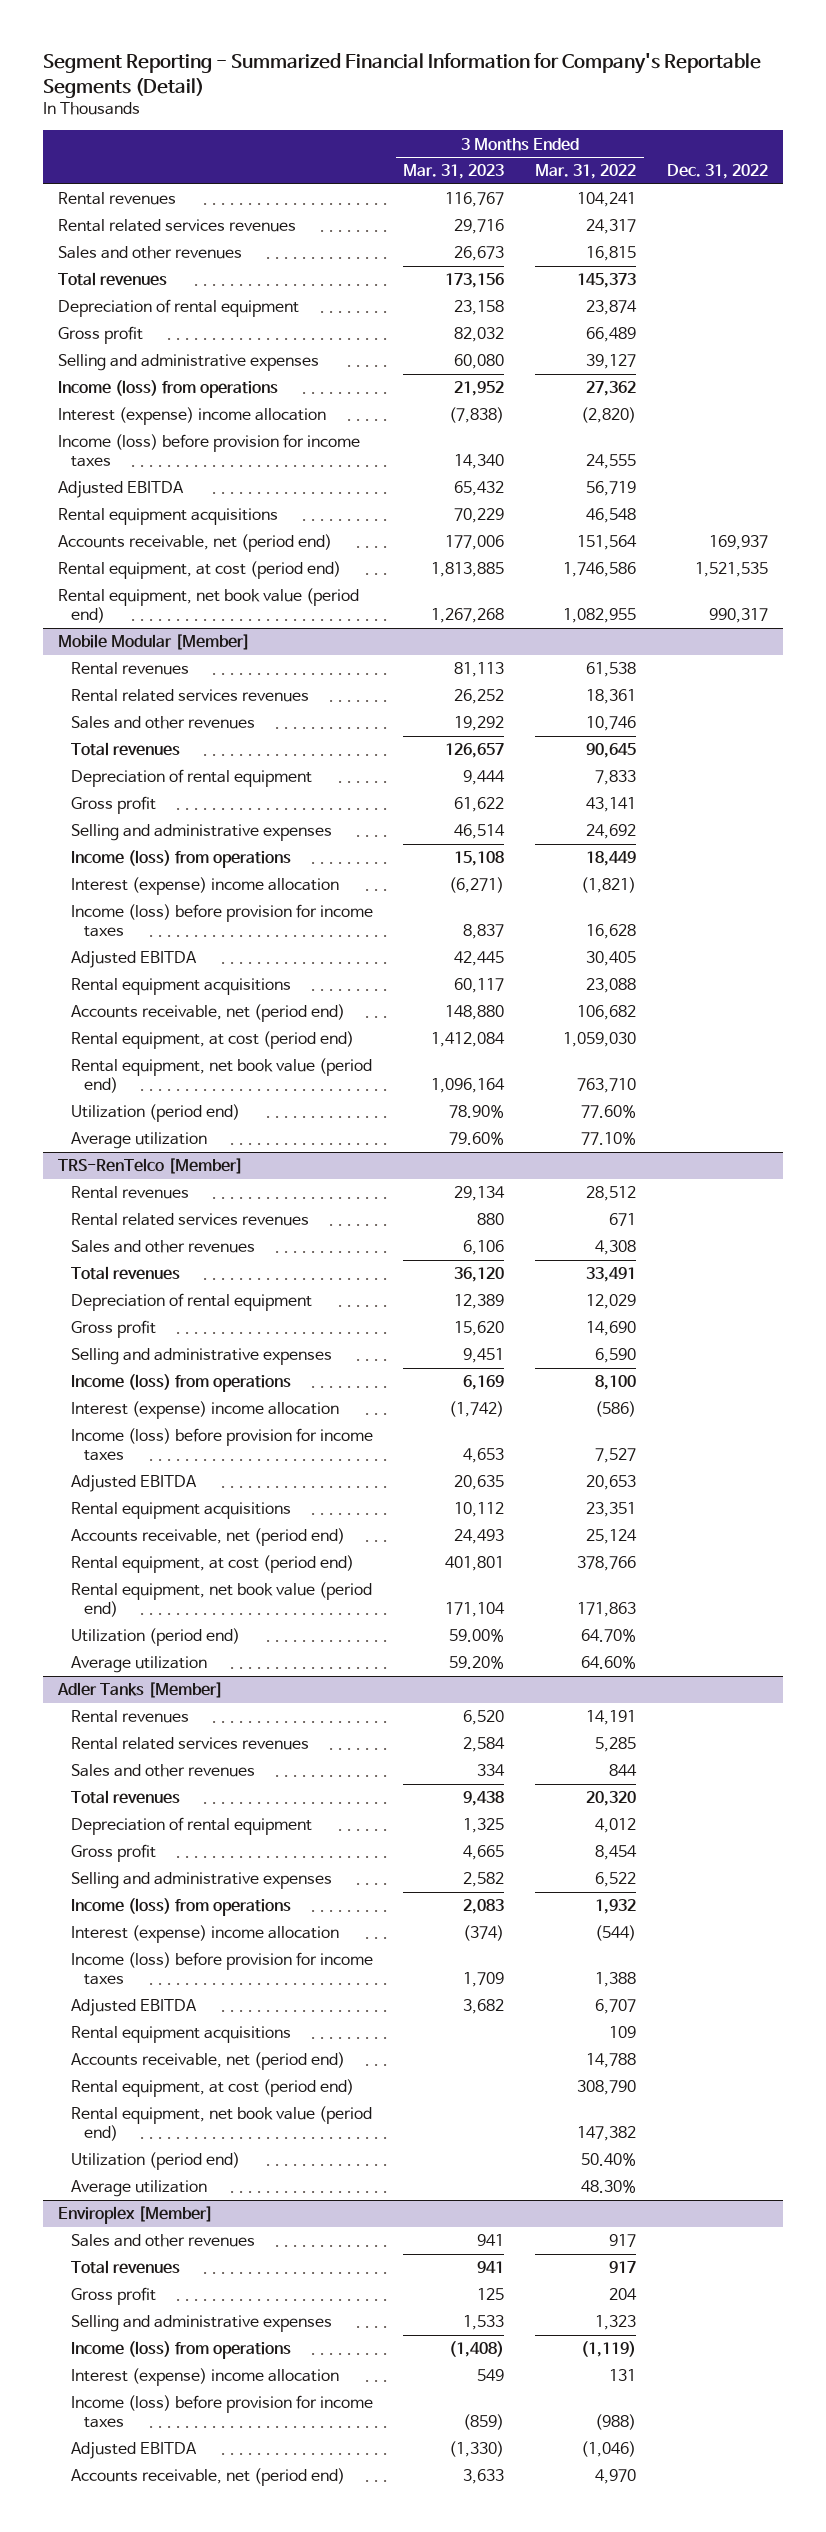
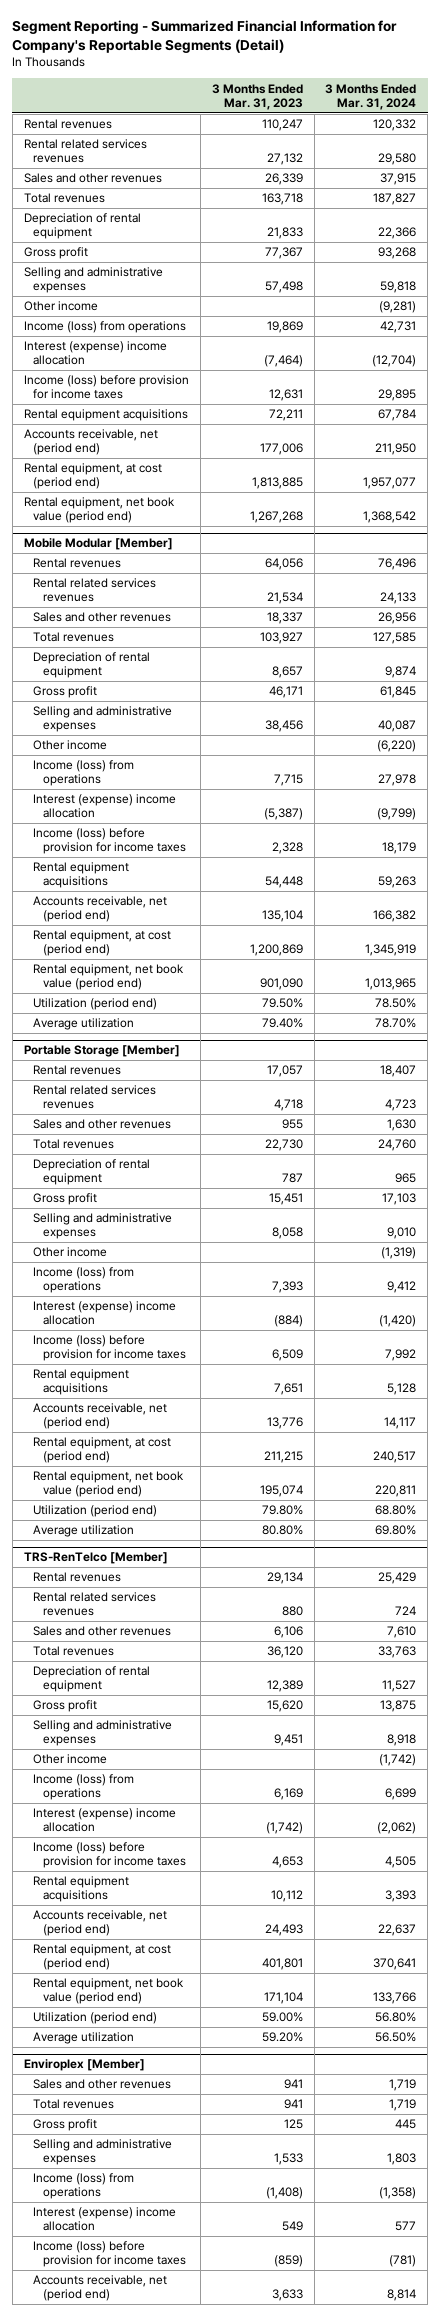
- | 3 Months Ended Mar. 31, 2023 | 3 Months Ended Mar. 31, 2022 | Dec. 31, 2022
+ | 3 Months Ended Mar. 31, 2023 | 3 Months Ended Mar. 31, 2024
- Rental revenues | 116,767 | 104,241 |
- Rental related services revenues | 29,716 | 24,317 |
- Sales and other revenues | 26,673 | 16,815 |
- Total revenues | 173,156 | 145,373 |
- Depreciation of rental equipment | 23,158 | 23,874 |
- Gross profit | 82,032 | 66,489 |
- Selling and administrative expenses | 60,080 | 39,127 |
- Income (loss) from operations | 21,952 | 27,362 |
- Interest (expense) income allocation | (7,838) | (2,820) |
- Income (loss) before provision for income taxes | 14,340 | 24,555 |
- Adjusted EBITDA | 65,432 | 56,719 |
- Rental equipment acquisitions | 70,229 | 46,548 |
+ Rental revenues | 110,247 | 120,332
+ Rental related services revenues | 27,132 | 29,580
+ Sales and other revenues | 26,339 | 37,915
+ Total revenues | 163,718 | 187,827
+ Depreciation of rental equipment | 21,833 | 22,366
+ Gross profit | 77,367 | 93,268
+ Selling and administrative expenses | 57,498 | 59,818
+ Other income | | (9,281)
+ Income (loss) from operations | 19,869 | 42,731
+ Interest (expense) income allocation | (7,464) | (12,704)
+ Income (loss) before provision for income taxes | 12,631 | 29,895
+ Rental equipment acquisitions | 72,211 | 67,784
@ Mobile Modular [Member]
- Rental revenues | 81,113 | 61,538 |
- Rental related services revenues | 26,252 | 18,361 |
- Sales and other revenues | 19,292 | 10,746 |
- Total revenues | 126,657 | 90,645 |
- Depreciation of rental equipment | 9,444 | 7,833 |
- Gross profit | 61,622 | 43,141 |
- Selling and administrative expenses | 46,514 | 24,692 |
- Income (loss) from operations | 15,108 | 18,449 |
- Interest (expense) income allocation | (6,271) | (1,821) |
- Income (loss) before provision for income taxes | 8,837 | 16,628 |
- Adjusted EBITDA | 42,445 | 30,405 |
- Rental equipment acquisitions | 60,117 | 23,088 |
- Accounts receivable, net (period end) | 148,880 | 106,682 |
- Rental equipment, at cost (period end) | 1,412,084 | 1,059,030 |
- Rental equipment, net book value (period end) | 1,096,164 | 763,710 |
- Utilization (period end) | 78.90% | 77.60% |
- Average utilization | 79.60% | 77.10% |
+ Rental revenues | 64,056 | 76,496
+ Rental related services revenues | 21,534 | 24,133
+ Sales and other revenues | 18,337 | 26,956
+ Total revenues | 103,927 | 127,585
+ Depreciation of rental equipment | 8,657 | 9,874
+ Gross profit | 46,171 | 61,845
+ Selling and administrative expenses | 38,456 | 40,087
+ Other income | | (6,220)
+ Income (loss) from operations | 7,715 | 27,978
+ Interest (expense) income allocation | (5,387) | (9,799)
+ Income (loss) before provision for income taxes | 2,328 | 18,179
+ Rental equipment acquisitions | 54,448 | 59,263
+ Accounts receivable, net (period end) | 135,104 | 166,382
+ Rental equipment, at cost (period end) | 1,200,869 | 1,345,919
+ Rental equipment, net book value (period end) | 901,090 | 1,013,965
+ Utilization (period end) | 79.50% | 78.50%
+ Average utilization | 79.40% | 78.70%
+ Portable Storage [Member]
+ Rental revenues | 17,057 | 18,407
+ Rental related services revenues | 4,718 | 4,723
+ Sales and other revenues | 955 | 1,630
+ Total revenues | 22,730 | 24,760
+ Depreciation of rental equipment | 787 | 965
+ Gross profit | 15,451 | 17,103
+ Selling and administrative expenses | 8,058 | 9,010
+ Other income | | (1,319)
+ Income (loss) from operations | 7,393 | 9,412
+ Interest (expense) income allocation | (884) | (1,420)
+ Income (loss) before provision for income taxes | 6,509 | 7,992
+ Rental equipment acquisitions | 7,651 | 5,128
+ Accounts receivable, net (period end) | 13,776 | 14,117
+ Rental equipment, at cost (period end) | 211,215 | 240,517
+ Rental equipment, net book value (period end) | 195,074 | 220,811
+ Utilization (period end) | 79.80% | 68.80%
+ Average utilization | 80.80% | 69.80%
@ TRS-RenTelco [Member]
+ Other income | | (1,742)
- Adjusted EBITDA | 20,635 | 20,653 |
- Adler Tanks [Member]
- Rental revenues | 6,520 | 14,191 |
- Rental related services revenues | 2,584 | 5,285 |
- Sales and other revenues | 334 | 844 |
- Total revenues | 9,438 | 20,320 |
- Depreciation of rental equipment | 1,325 | 4,012 |
- Gross profit | 4,665 | 8,454 |
- Selling and administrative expenses | 2,582 | 6,522 |
- Income (loss) from operations | 2,083 | 1,932 |
- Interest (expense) income allocation | (374) | (544) |
- Income (loss) before provision for income taxes | 1,709 | 1,388 |
- Adjusted EBITDA | 3,682 | 6,707 |
- Rental equipment acquisitions | | 109 |
- Accounts receivable, net (period end) | | 14,788 |
- Rental equipment, at cost (period end) | | 308,790 |
- Rental equipment, net book value (period end) | | 147,382 |
- Utilization (period end) | | 50.40% |
- Average utilization | | 48.30% |
@ Enviroplex [Member]
- Adjusted EBITDA | (1,330) | (1,046) |

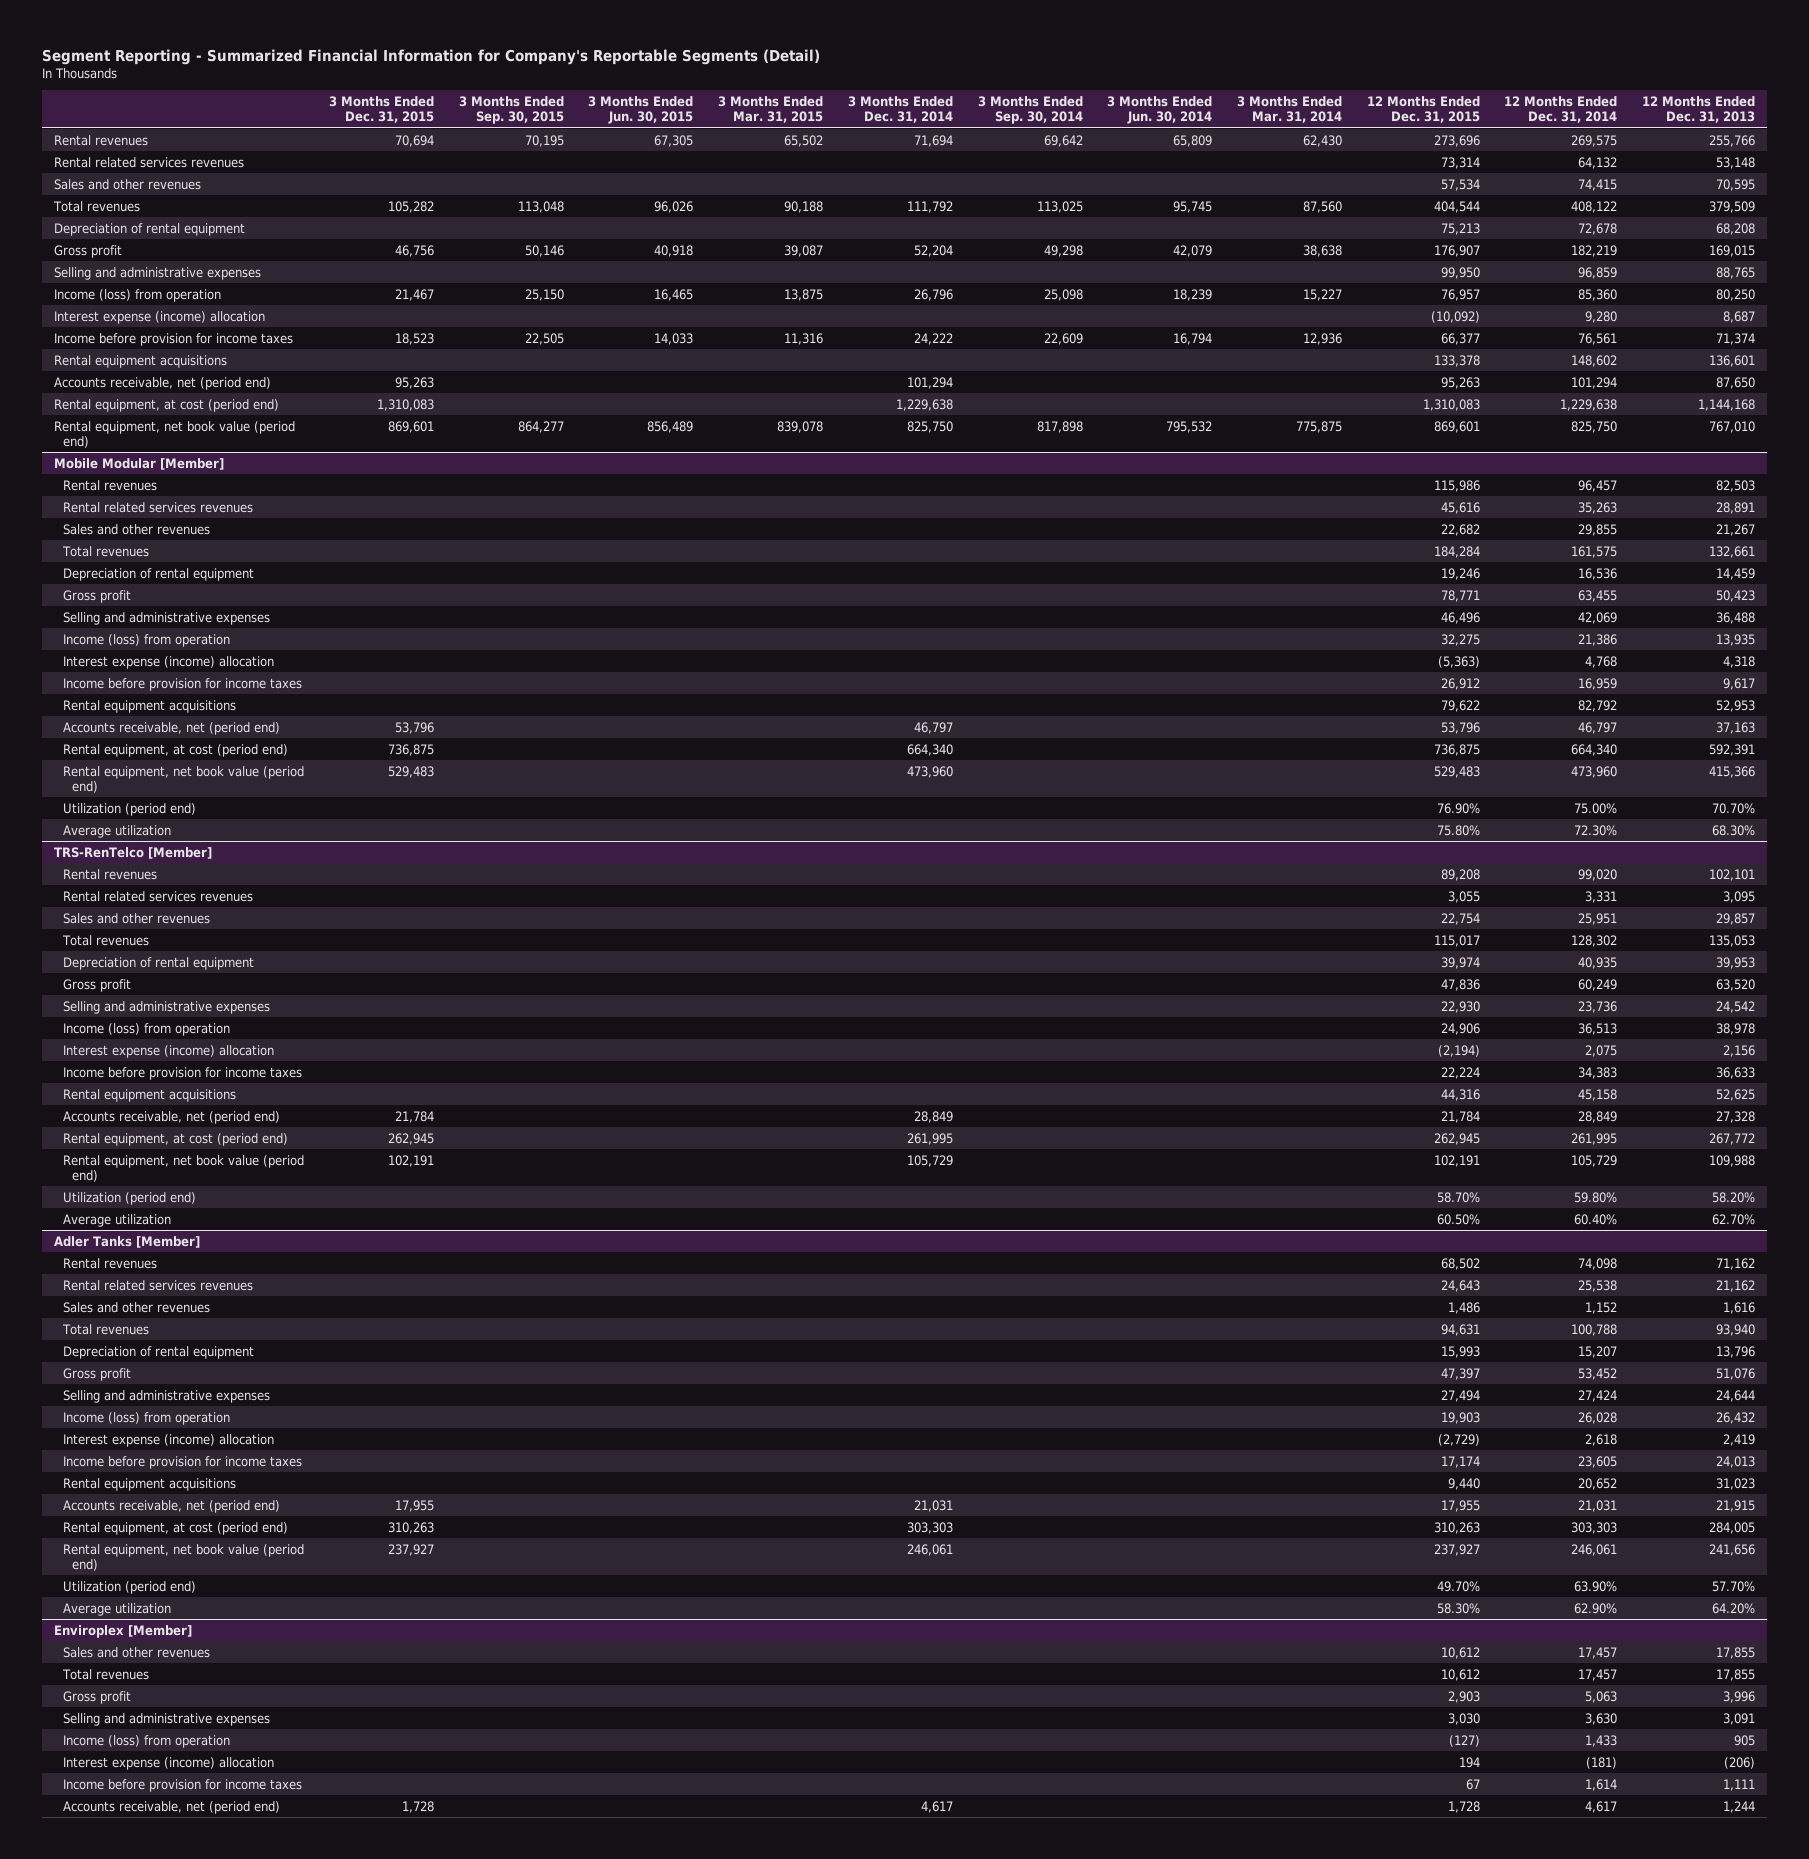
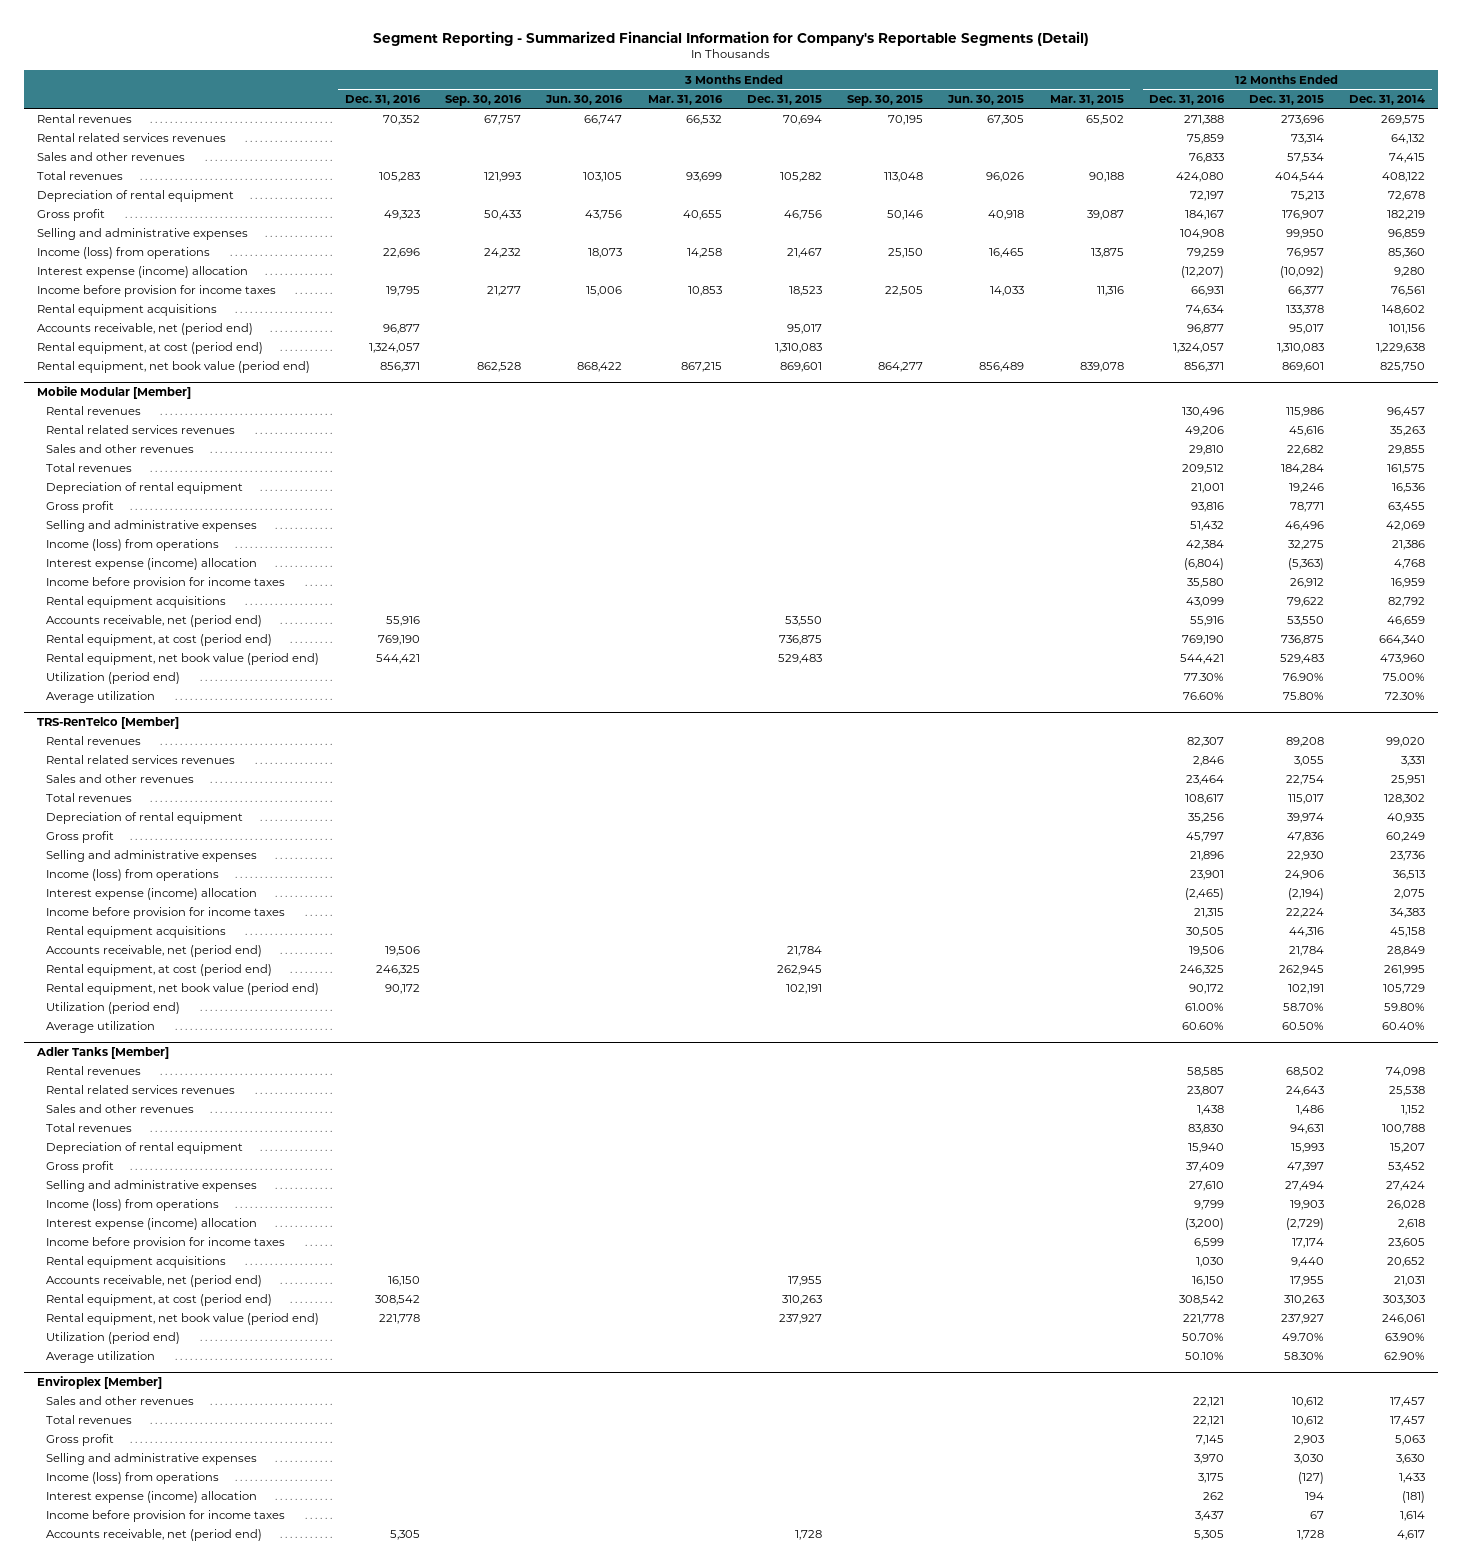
- | 3 Months Ended Dec. 31, 2015 | 3 Months Ended Sep. 30, 2015 | 3 Months Ended Jun. 30, 2015 | 3 Months Ended Mar. 31, 2015 | 3 Months Ended Dec. 31, 2014 | 3 Months Ended Sep. 30, 2014 | 3 Months Ended Jun. 30, 2014 | 3 Months Ended Mar. 31, 2014 | 12 Months Ended Dec. 31, 2015 | 12 Months Ended Dec. 31, 2014 | 12 Months Ended Dec. 31, 2013
+ | 3 Months Ended Dec. 31, 2016 | 3 Months Ended Sep. 30, 2016 | 3 Months Ended Jun. 30, 2016 | 3 Months Ended Mar. 31, 2016 | 3 Months Ended Dec. 31, 2015 | 3 Months Ended Sep. 30, 2015 | 3 Months Ended Jun. 30, 2015 | 3 Months Ended Mar. 31, 2015 | 12 Months Ended Dec. 31, 2016 | 12 Months Ended Dec. 31, 2015 | 12 Months Ended Dec. 31, 2014
- Income (loss) from operation | 21,467 | 25,150 | 16,465 | 13,875 | 26,796 | 25,098 | 18,239 | 15,227 | 76,957 | 85,360 | 80,250
+ Income (loss) from operations | 22,696 | 24,232 | 18,073 | 14,258 | 21,467 | 25,150 | 16,465 | 13,875 | 79,259 | 76,957 | 85,360
- Accounts receivable, net (period end) | 95,263 | | | | 101,294 | | | | 95,263 | 101,294 | 87,650
+ Accounts receivable, net (period end) | 96,877 | | | | 95,017 | | | | 96,877 | 95,017 | 101,156
@ Mobile Modular [Member]
- Income (loss) from operation | | | | | | | | | 32,275 | 21,386 | 13,935
+ Income (loss) from operations | | | | | | | | | 42,384 | 32,275 | 21,386
- Accounts receivable, net (period end) | 53,796 | | | | 46,797 | | | | 53,796 | 46,797 | 37,163
+ Accounts receivable, net (period end) | 55,916 | | | | 53,550 | | | | 55,916 | 53,550 | 46,659
@ TRS-RenTelco [Member]
- Income (loss) from operation | | | | | | | | | 24,906 | 36,513 | 38,978
+ Income (loss) from operations | | | | | | | | | 23,901 | 24,906 | 36,513
@ Adler Tanks [Member]
- Income (loss) from operation | | | | | | | | | 19,903 | 26,028 | 26,432
+ Income (loss) from operations | | | | | | | | | 9,799 | 19,903 | 26,028
@ Enviroplex [Member]
- Income (loss) from operation | | | | | | | | | (127) | 1,433 | 905
+ Income (loss) from operations | | | | | | | | | 3,175 | (127) | 1,433

